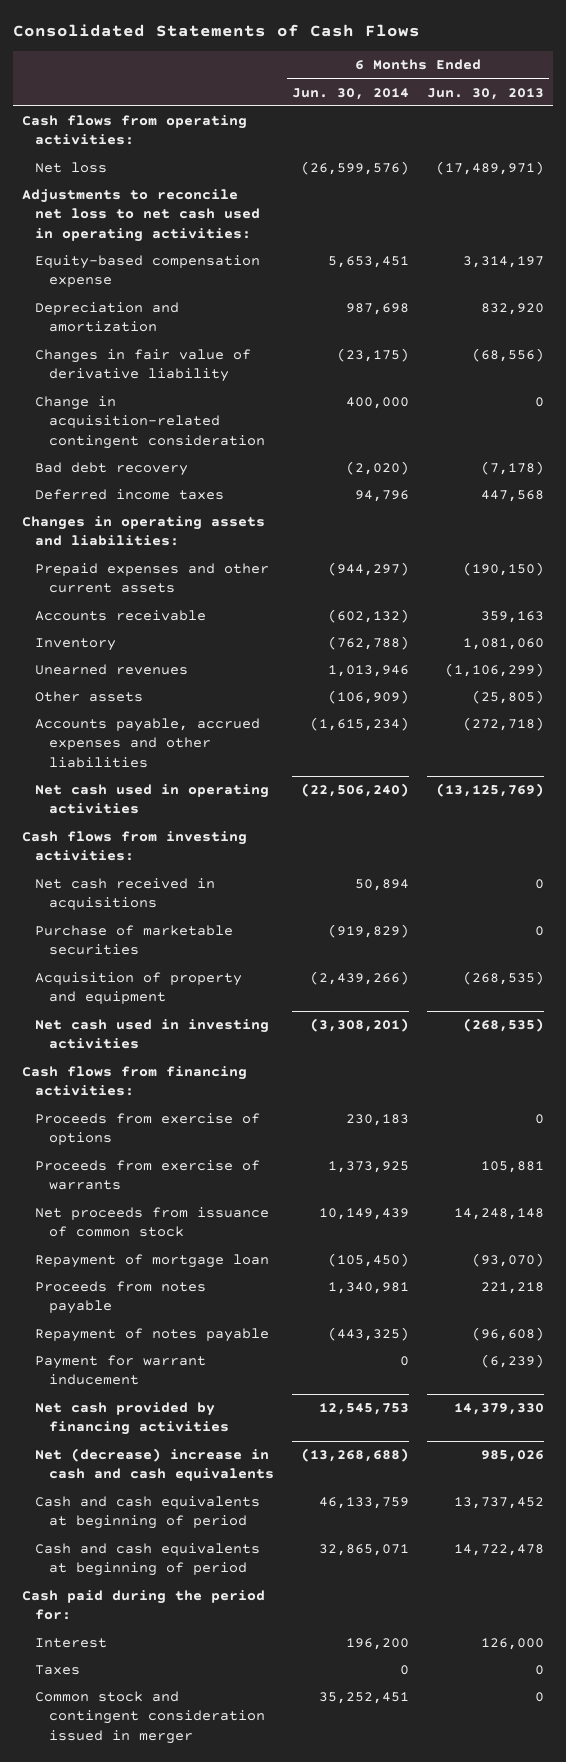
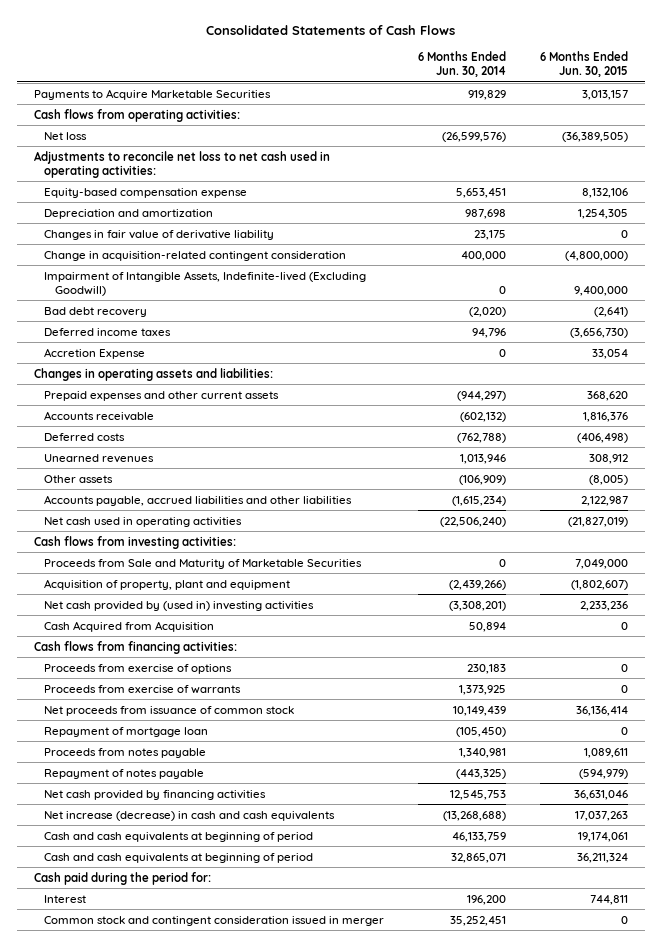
- | 6 Months Ended Jun. 30, 2014 | 6 Months Ended Jun. 30, 2013
+ | 6 Months Ended Jun. 30, 2014 | 6 Months Ended Jun. 30, 2015
+ Payments to Acquire Marketable Securities | 919,829 | 3,013,157
- Changes in fair value of derivative liability | (23,175) | (68,556)
+ Changes in fair value of derivative liability | 23,175 | 0
+ Impairment of Intangible Assets, Indefinite-lived (Excluding Goodwill) | 0 | 9,400,000
+ Accretion Expense | 0 | 33,054
- Inventory | (762,788) | 1,081,060
+ Deferred costs | (762,788) | (406,498)
- Accounts payable, accrued expenses and other liabilities | (1,615,234) | (272,718)
+ Accounts payable, accrued liabilities and other liabilities | (1,615,234) | 2,122,987
- Net cash received in acquisitions | 50,894 | 0
- Purchase of marketable securities | (919,829) | 0
- Acquisition of property and equipment | (2,439,266) | (268,535)
- Net cash used in investing activities | (3,308,201) | (268,535)
+ Proceeds from Sale and Maturity of Marketable Securities | 0 | 7,049,000
+ Acquisition of property, plant and equipment | (2,439,266) | (1,802,607)
+ Net cash provided by (used in) investing activities | (3,308,201) | 2,233,236
+ Cash Acquired from Acquisition | 50,894 | 0
- Payment for warrant inducement | 0 | (6,239)
- Net (decrease) increase in cash and cash equivalents | (13,268,688) | 985,026
+ Net increase (decrease) in cash and cash equivalents | (13,268,688) | 17,037,263
- Taxes | 0 | 0

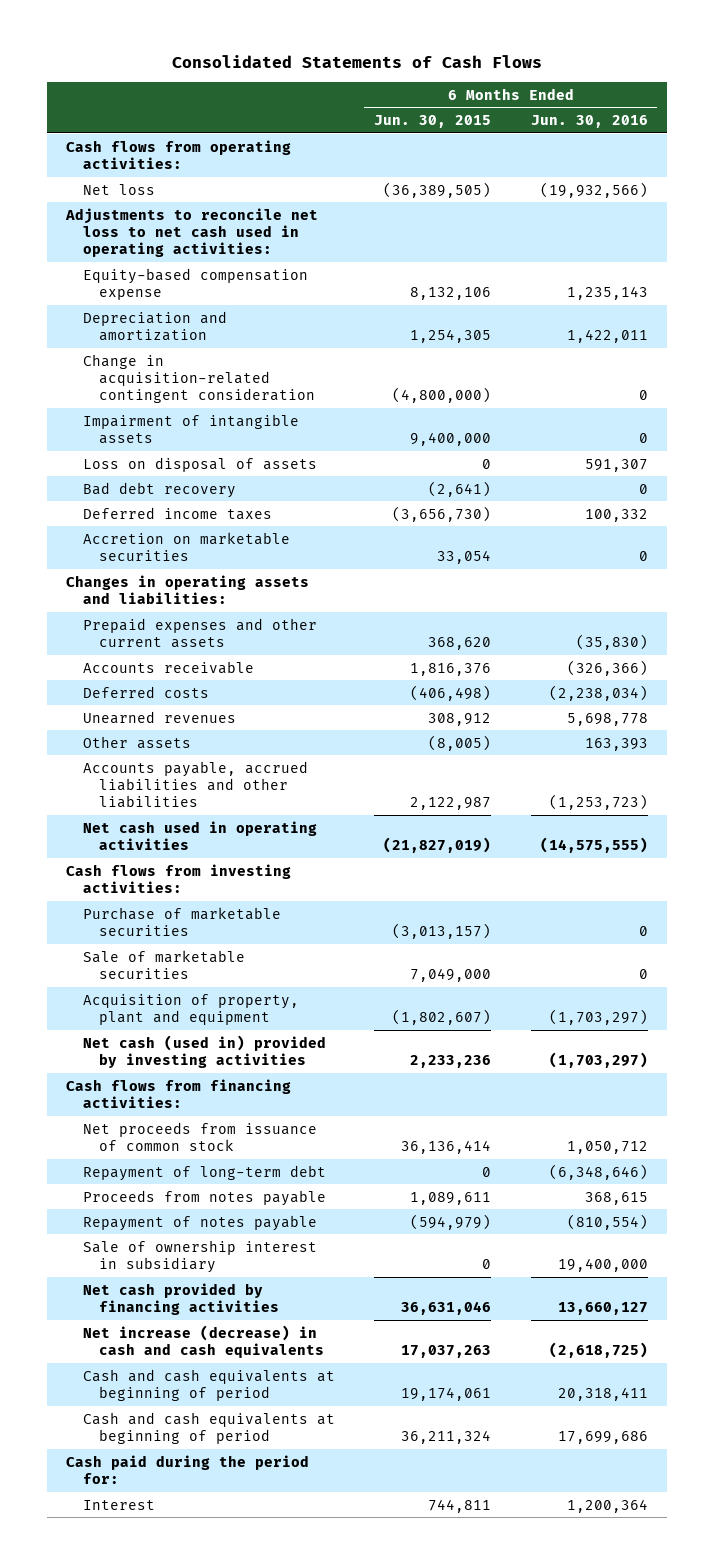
- | 6 Months Ended Jun. 30, 2014 | 6 Months Ended Jun. 30, 2015
+ | 6 Months Ended Jun. 30, 2015 | 6 Months Ended Jun. 30, 2016
- Payments to Acquire Marketable Securities | 919,829 | 3,013,157
- Changes in fair value of derivative liability | 23,175 | 0
- Impairment of Intangible Assets, Indefinite-lived (Excluding Goodwill) | 0 | 9,400,000
+ Impairment of intangible assets | 9,400,000 | 0
+ Loss on disposal of assets | 0 | 591,307
- Accretion Expense | 0 | 33,054
+ Accretion on marketable securities | 33,054 | 0
- Proceeds from Sale and Maturity of Marketable Securities | 0 | 7,049,000
+ Purchase of marketable securities | (3,013,157) | 0
+ Sale of marketable securities | 7,049,000 | 0
- Net cash provided by (used in) investing activities | (3,308,201) | 2,233,236
- Cash Acquired from Acquisition | 50,894 | 0
+ Net cash (used in) provided by investing activities | 2,233,236 | (1,703,297)
- Proceeds from exercise of options | 230,183 | 0
- Proceeds from exercise of warrants | 1,373,925 | 0
- Repayment of mortgage loan | (105,450) | 0
+ Repayment of long-term debt | 0 | (6,348,646)
+ Sale of ownership interest in subsidiary | 0 | 19,400,000
- Common stock and contingent consideration issued in merger | 35,252,451 | 0

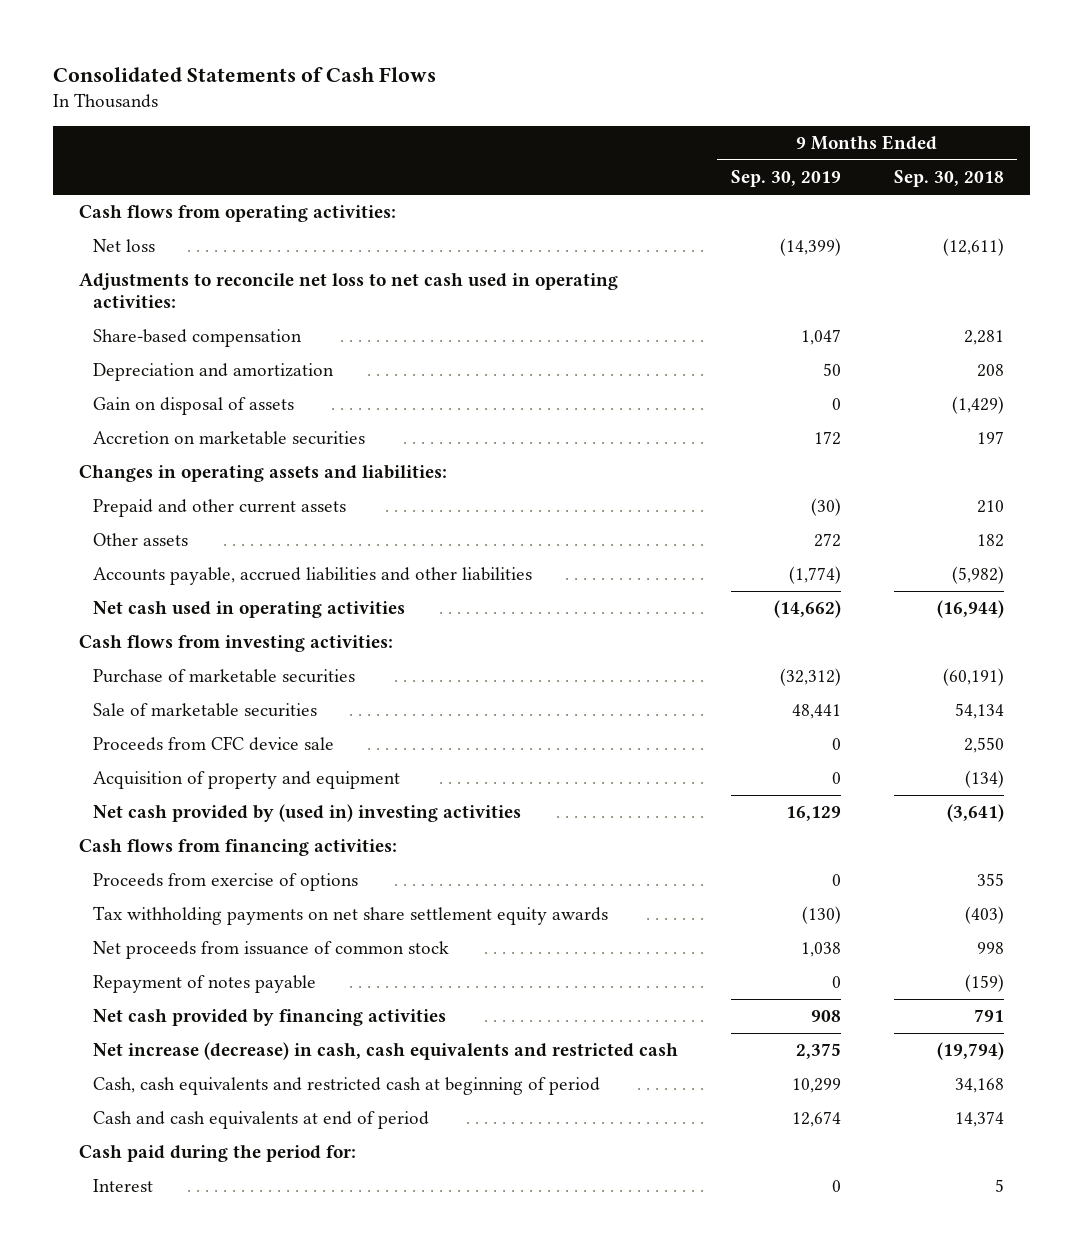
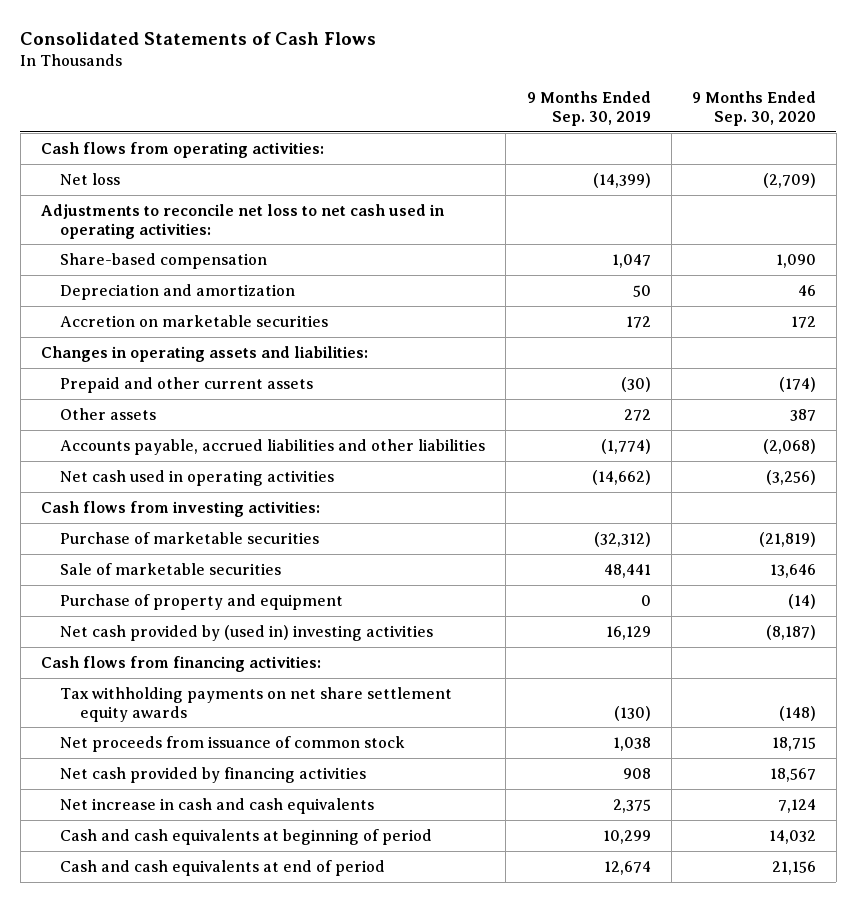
- | 9 Months Ended Sep. 30, 2019 | 9 Months Ended Sep. 30, 2018
+ | 9 Months Ended Sep. 30, 2019 | 9 Months Ended Sep. 30, 2020
- Gain on disposal of assets | 0 | (1,429)
- Proceeds from CFC device sale | 0 | 2,550
- Acquisition of property and equipment | 0 | (134)
+ Purchase of property and equipment | 0 | (14)
- Proceeds from exercise of options | 0 | 355
- Repayment of notes payable | 0 | (159)
- Net increase (decrease) in cash, cash equivalents and restricted cash | 2,375 | (19,794)
- Cash, cash equivalents and restricted cash at beginning of period | 10,299 | 34,168
+ Net increase in cash and cash equivalents | 2,375 | 7,124
+ Cash and cash equivalents at beginning of period | 10,299 | 14,032
- Cash paid during the period for:
- Interest | 0 | 5

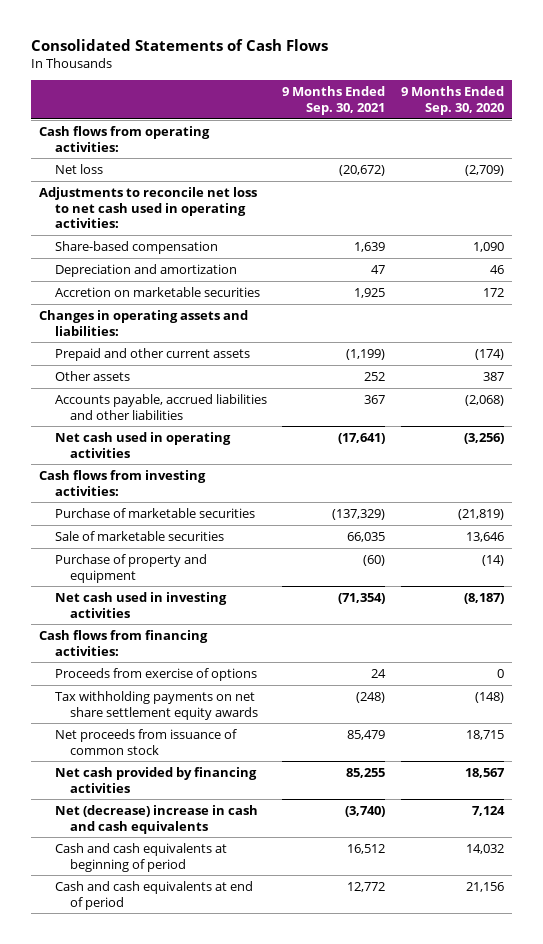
- | 9 Months Ended Sep. 30, 2019 | 9 Months Ended Sep. 30, 2020
+ | 9 Months Ended Sep. 30, 2021 | 9 Months Ended Sep. 30, 2020
- Net cash provided by (used in) investing activities | 16,129 | (8,187)
+ Net cash used in investing activities | (71,354) | (8,187)
+ Proceeds from exercise of options | 24 | 0
- Net increase in cash and cash equivalents | 2,375 | 7,124
+ Net (decrease) increase in cash and cash equivalents | (3,740) | 7,124

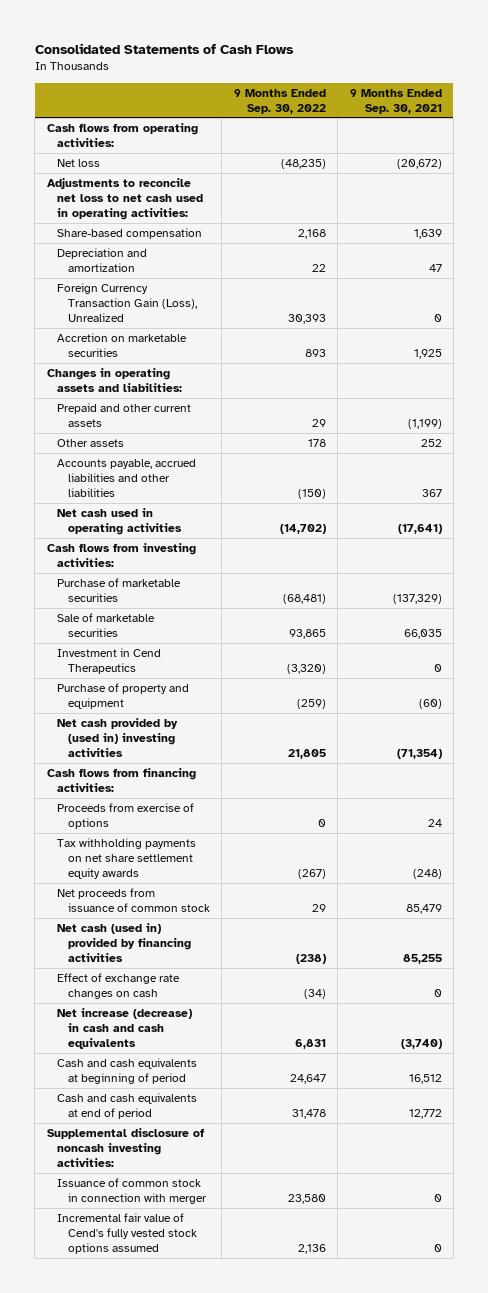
- | 9 Months Ended Sep. 30, 2021 | 9 Months Ended Sep. 30, 2020
+ | 9 Months Ended Sep. 30, 2022 | 9 Months Ended Sep. 30, 2021
+ Foreign Currency Transaction Gain (Loss), Unrealized | 30,393 | 0
+ Investment in Cend Therapeutics | (3,320) | 0
- Net cash used in investing activities | (71,354) | (8,187)
+ Net cash provided by (used in) investing activities | 21,805 | (71,354)
- Net cash provided by financing activities | 85,255 | 18,567
- Net (decrease) increase in cash and cash equivalents | (3,740) | 7,124
+ Net cash (used in) provided by financing activities | (238) | 85,255
+ Effect of exchange rate changes on cash | (34) | 0
+ Net increase (decrease) in cash and cash equivalents | 6,831 | (3,740)
+ Supplemental disclosure of noncash investing activities:
+ Issuance of common stock in connection with merger | 23,580 | 0
+ Incremental fair value of Cend's fully vested stock options assumed | 2,136 | 0

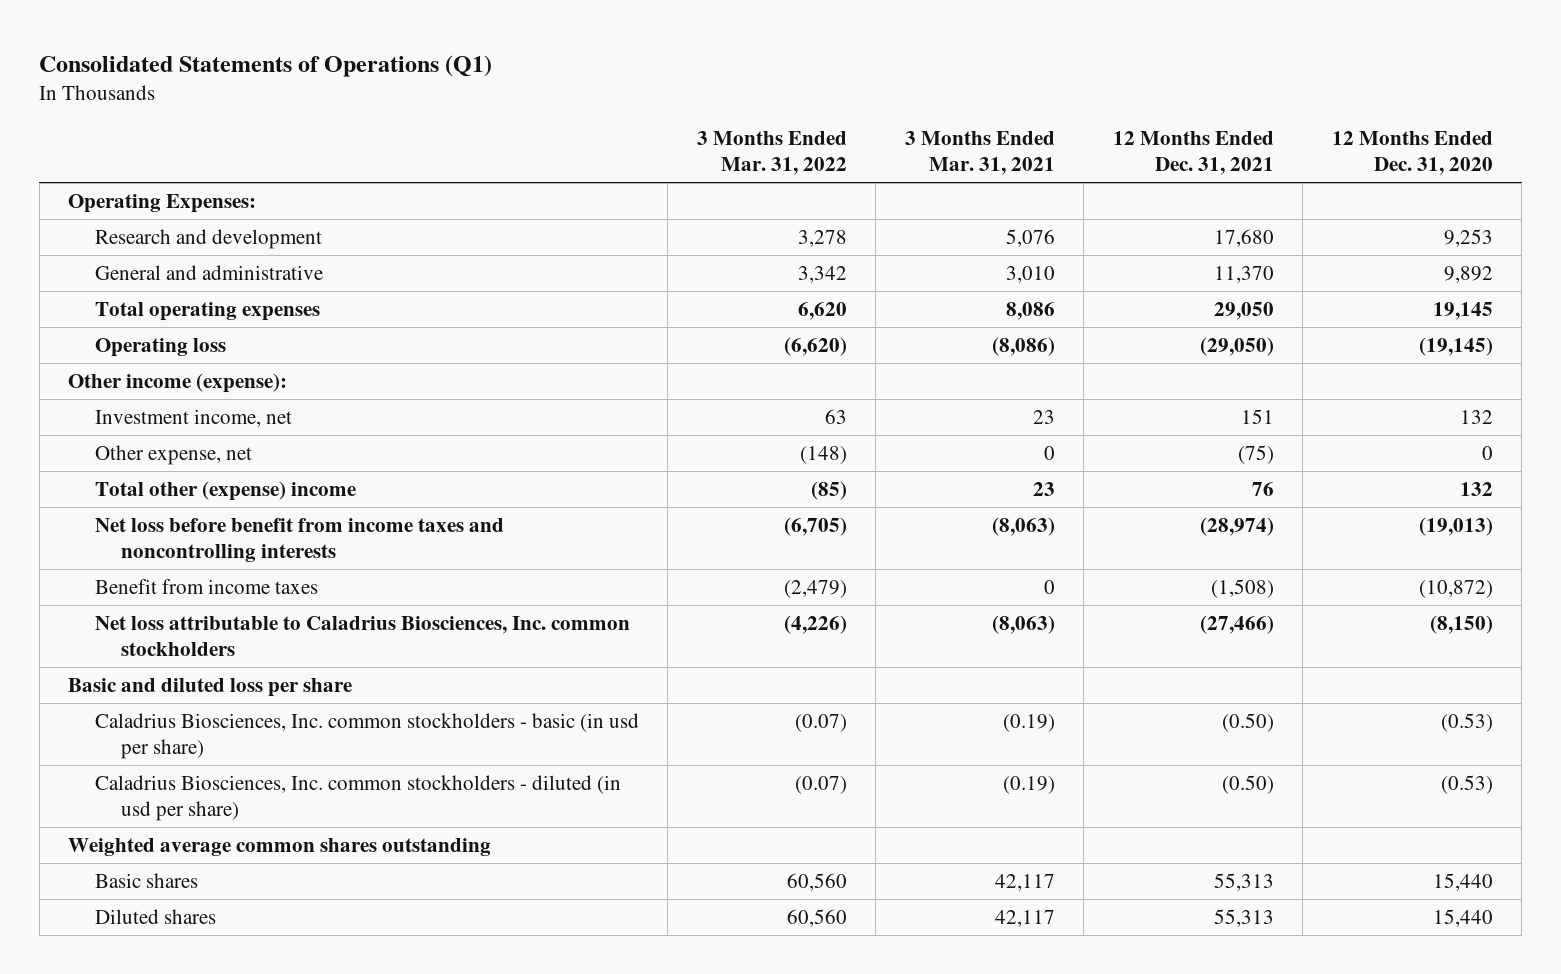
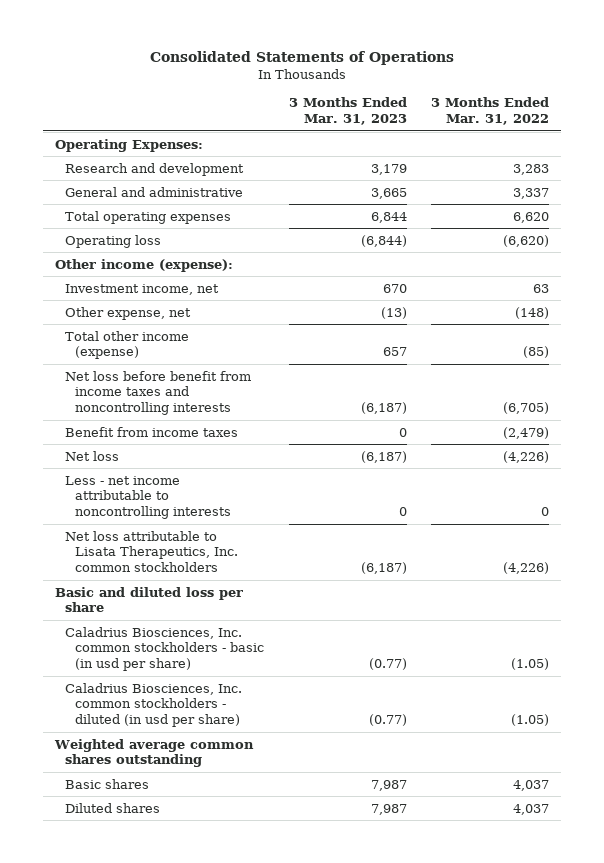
- Consolidated Statements of Operations (Q1)
+ Consolidated Statements of Operations
- | 3 Months Ended Mar. 31, 2022 | 3 Months Ended Mar. 31, 2021 | 12 Months Ended Dec. 31, 2021 | 12 Months Ended Dec. 31, 2020
+ | 3 Months Ended Mar. 31, 2023 | 3 Months Ended Mar. 31, 2022
- Research and development | 3,278 | 5,076 | 17,680 | 9,253
- General and administrative | 3,342 | 3,010 | 11,370 | 9,892
+ Research and development | 3,179 | 3,283
+ General and administrative | 3,665 | 3,337
- Total other (expense) income | (85) | 23 | 76 | 132
+ Total other income (expense) | 657 | (85)
- Net loss attributable to Caladrius Biosciences, Inc. common stockholders | (4,226) | (8,063) | (27,466) | (8,150)
+ Net loss | (6,187) | (4,226)
+ Less - net income attributable to noncontrolling interests | 0 | 0
+ Net loss attributable to Lisata Therapeutics, Inc. common stockholders | (6,187) | (4,226)
- Caladrius Biosciences, Inc. common stockholders - basic (in usd per share) | (0.07) | (0.19) | (0.50) | (0.53)
- Caladrius Biosciences, Inc. common stockholders - diluted (in usd per share) | (0.07) | (0.19) | (0.50) | (0.53)
+ Caladrius Biosciences, Inc. common stockholders - basic (in usd per share) | (0.77) | (1.05)
+ Caladrius Biosciences, Inc. common stockholders - diluted (in usd per share) | (0.77) | (1.05)
- Basic shares | 60,560 | 42,117 | 55,313 | 15,440
- Diluted shares | 60,560 | 42,117 | 55,313 | 15,440
+ Basic shares | 7,987 | 4,037
+ Diluted shares | 7,987 | 4,037

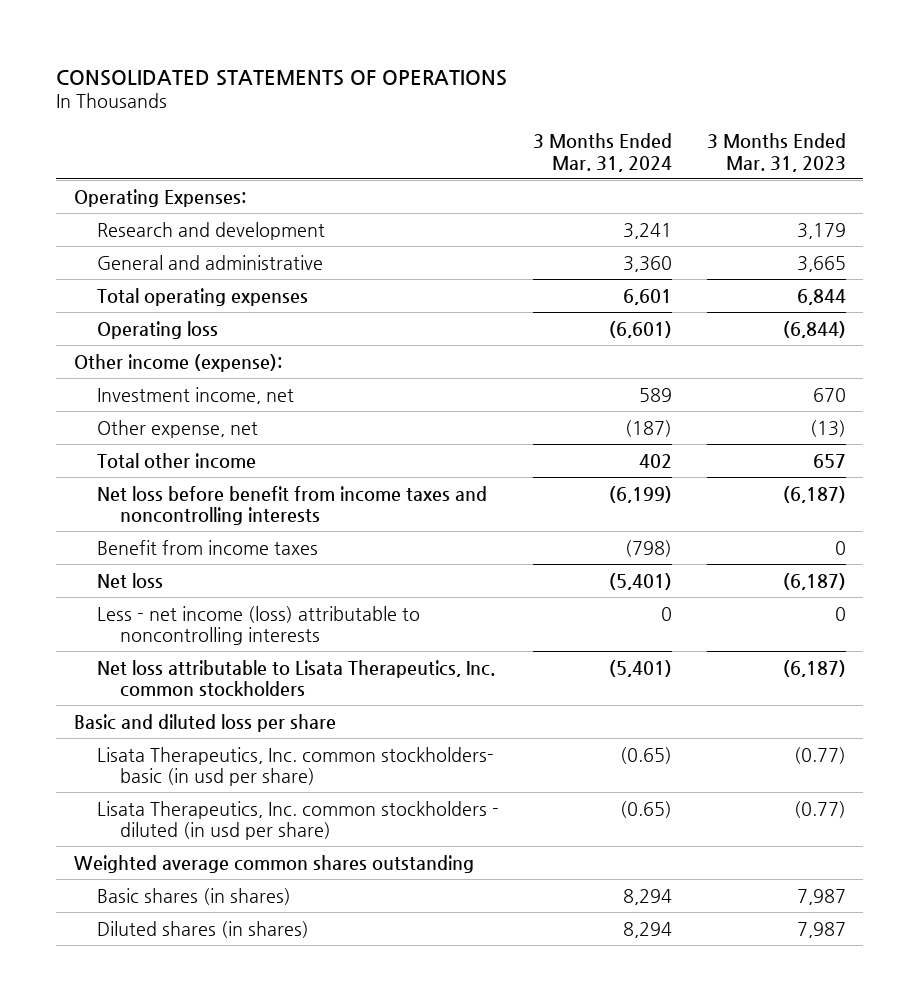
- Consolidated Statements of Operations
+ CONSOLIDATED STATEMENTS OF OPERATIONS
- | 3 Months Ended Mar. 31, 2023 | 3 Months Ended Mar. 31, 2022
+ | 3 Months Ended Mar. 31, 2024 | 3 Months Ended Mar. 31, 2023
- Total other income (expense) | 657 | (85)
+ Total other income | 402 | 657
- Less - net income attributable to noncontrolling interests | 0 | 0
+ Less - net income (loss) attributable to noncontrolling interests | 0 | 0
- Caladrius Biosciences, Inc. common stockholders - basic (in usd per share) | (0.77) | (1.05)
- Caladrius Biosciences, Inc. common stockholders - diluted (in usd per share) | (0.77) | (1.05)
+ Lisata Therapeutics, Inc. common stockholders- basic (in usd per share) | (0.65) | (0.77)
+ Lisata Therapeutics, Inc. common stockholders - diluted (in usd per share) | (0.65) | (0.77)
- Basic shares | 7,987 | 4,037
- Diluted shares | 7,987 | 4,037
+ Basic shares (in shares) | 8,294 | 7,987
+ Diluted shares (in shares) | 8,294 | 7,987

